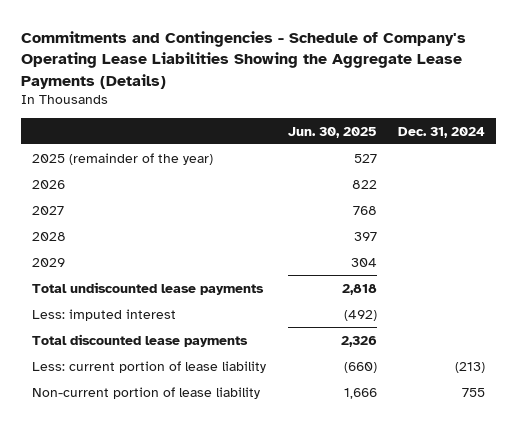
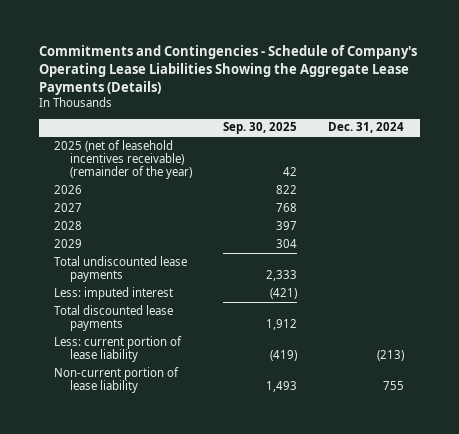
- | Jun. 30, 2025 | Dec. 31, 2024
+ | Sep. 30, 2025 | Dec. 31, 2024
- 2025 (remainder of the year) | 527 |
+ 2025 (net of leasehold incentives receivable) (remainder of the year) | 42 |

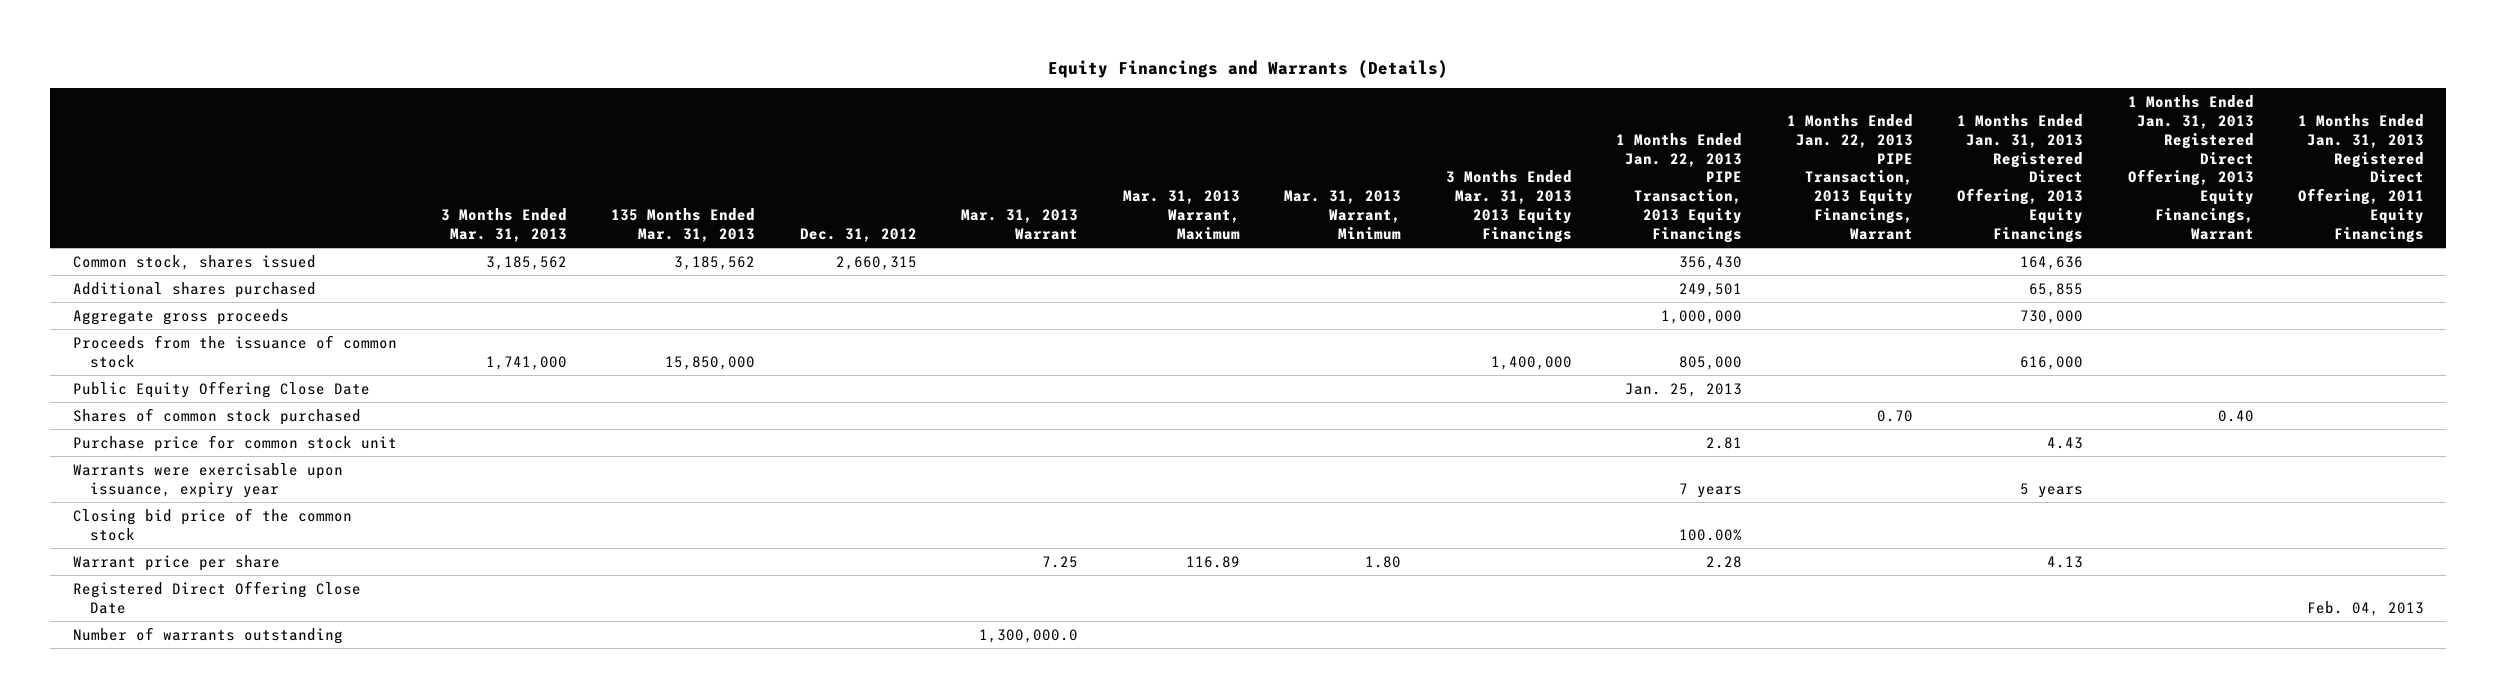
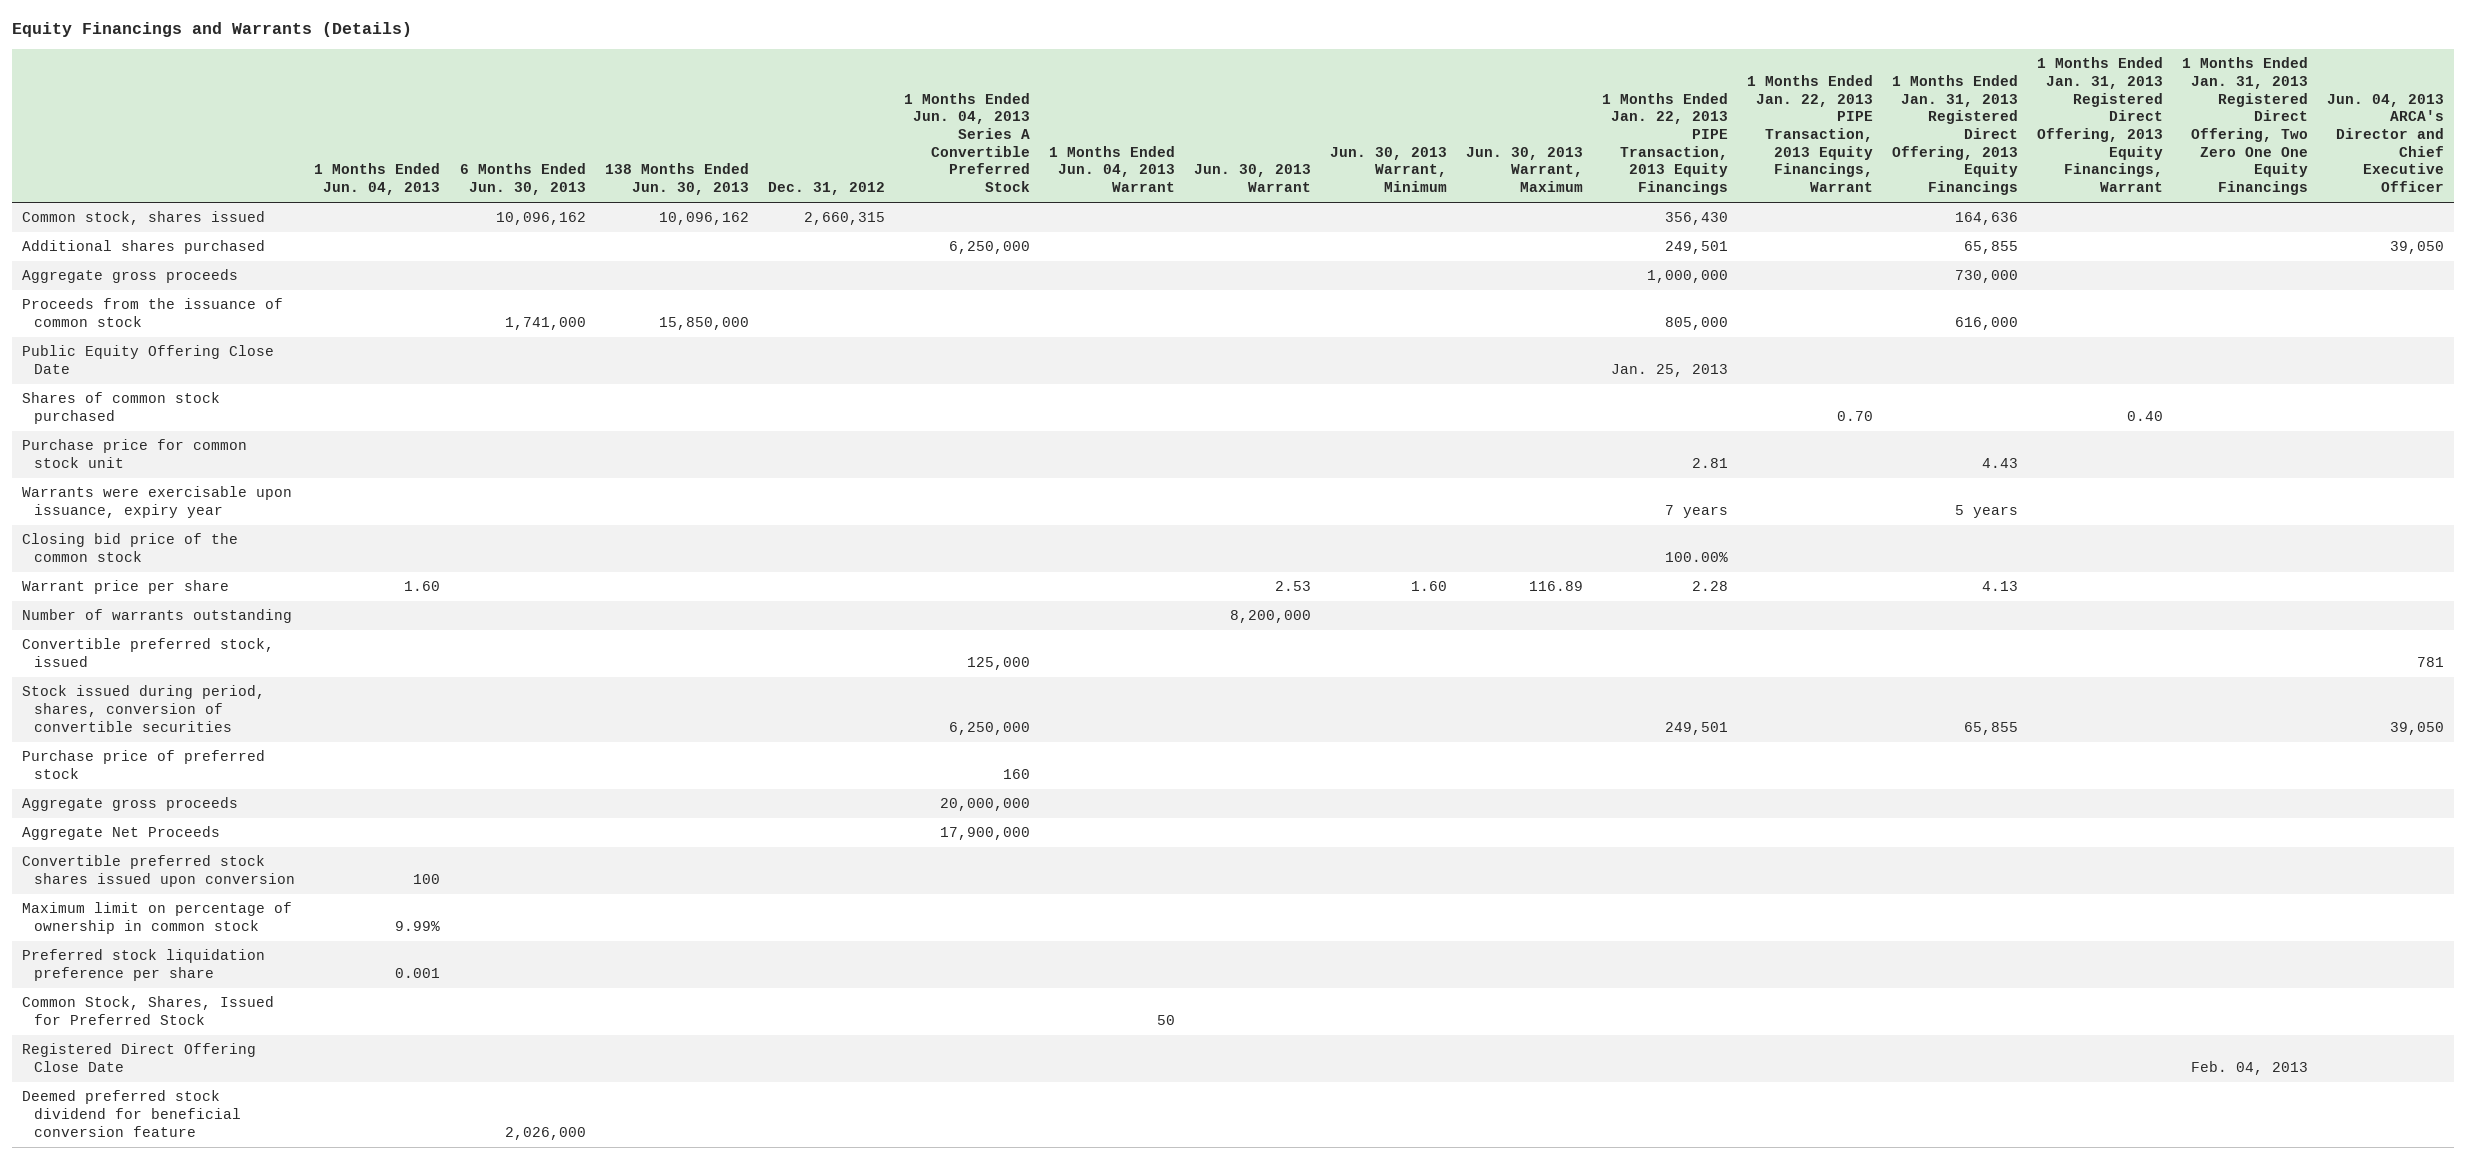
- | 3 Months Ended Mar. 31, 2013 | 135 Months Ended Mar. 31, 2013 | Dec. 31, 2012 | Mar. 31, 2013 Warrant | Mar. 31, 2013 Warrant, Maximum | Mar. 31, 2013 Warrant, Minimum | 3 Months Ended Mar. 31, 2013 2013 Equity Financings | 1 Months Ended Jan. 22, 2013 PIPE Transaction, 2013 Equity Financings | 1 Months Ended Jan. 22, 2013 PIPE Transaction, 2013 Equity Financings, Warrant | 1 Months Ended Jan. 31, 2013 Registered Direct Offering, 2013 Equity Financings | 1 Months Ended Jan. 31, 2013 Registered Direct Offering, 2013 Equity Financings, Warrant | 1 Months Ended Jan. 31, 2013 Registered Direct Offering, 2011 Equity Financings
+ | 1 Months Ended Jun. 04, 2013 | 6 Months Ended Jun. 30, 2013 | 138 Months Ended Jun. 30, 2013 | Dec. 31, 2012 | 1 Months Ended Jun. 04, 2013 Series A Convertible Preferred Stock | 1 Months Ended Jun. 04, 2013 Warrant | Jun. 30, 2013 Warrant | Jun. 30, 2013 Warrant, Minimum | Jun. 30, 2013 Warrant, Maximum | 1 Months Ended Jan. 22, 2013 PIPE Transaction, 2013 Equity Financings | 1 Months Ended Jan. 22, 2013 PIPE Transaction, 2013 Equity Financings, Warrant | 1 Months Ended Jan. 31, 2013 Registered Direct Offering, 2013 Equity Financings | 1 Months Ended Jan. 31, 2013 Registered Direct Offering, 2013 Equity Financings, Warrant | 1 Months Ended Jan. 31, 2013 Registered Direct Offering, Two Zero One One Equity Financings | Jun. 04, 2013 ARCA's Director and Chief Executive Officer
+ Convertible preferred stock, issued | | | | | 125,000 | | | | | | | | | | 781
+ Stock issued during period, shares, conversion of convertible securities | | | | | 6,250,000 | | | | | 249,501 | | 65,855 | | | 39,050
+ Purchase price of preferred stock | | | | | 160 | | | | | | | | | |
+ Aggregate gross proceeds | | | | | 20,000,000 | | | | | | | | | |
+ Aggregate Net Proceeds | | | | | 17,900,000 | | | | | | | | | |
+ Convertible preferred stock shares issued upon conversion | 100 | | | | | | | | | | | | | |
+ Maximum limit on percentage of ownership in common stock | 9.99% | | | | | | | | | | | | | |
+ Preferred stock liquidation preference per share | 0.001 | | | | | | | | | | | | | |
+ Common Stock, Shares, Issued for Preferred Stock | | | | | | 50 | | | | | | | | |
moved down: Registered Direct Offering Close Date | | | | | | | | | | | | | | Feb. 04, 2013 |
+ Deemed preferred stock dividend for beneficial conversion feature | | 2,026,000 | | | | | | | | | | | | |

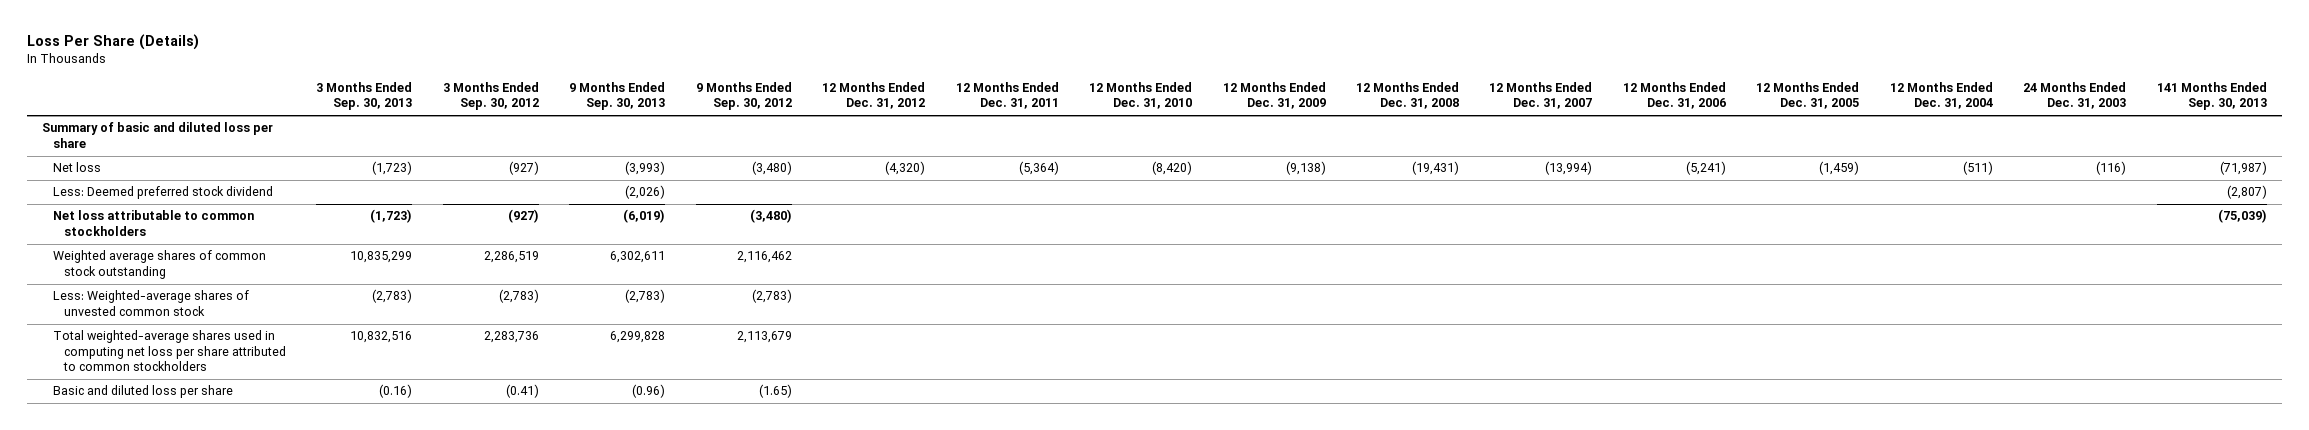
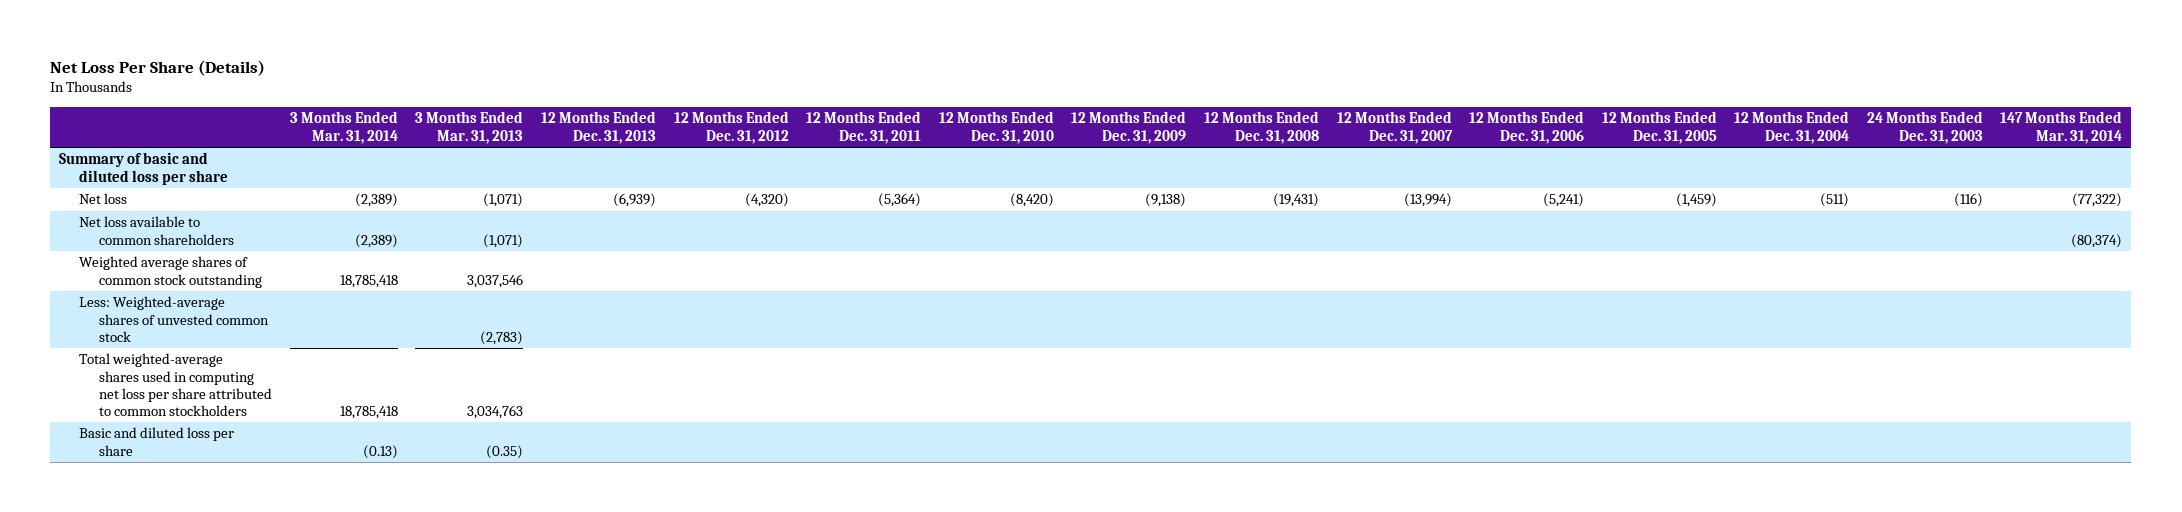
- Loss Per Share (Details)
+ Net Loss Per Share (Details)
- | 3 Months Ended Sep. 30, 2013 | 3 Months Ended Sep. 30, 2012 | 9 Months Ended Sep. 30, 2013 | 9 Months Ended Sep. 30, 2012 | 12 Months Ended Dec. 31, 2012 | 12 Months Ended Dec. 31, 2011 | 12 Months Ended Dec. 31, 2010 | 12 Months Ended Dec. 31, 2009 | 12 Months Ended Dec. 31, 2008 | 12 Months Ended Dec. 31, 2007 | 12 Months Ended Dec. 31, 2006 | 12 Months Ended Dec. 31, 2005 | 12 Months Ended Dec. 31, 2004 | 24 Months Ended Dec. 31, 2003 | 141 Months Ended Sep. 30, 2013
+ | 3 Months Ended Mar. 31, 2014 | 3 Months Ended Mar. 31, 2013 | 12 Months Ended Dec. 31, 2013 | 12 Months Ended Dec. 31, 2012 | 12 Months Ended Dec. 31, 2011 | 12 Months Ended Dec. 31, 2010 | 12 Months Ended Dec. 31, 2009 | 12 Months Ended Dec. 31, 2008 | 12 Months Ended Dec. 31, 2007 | 12 Months Ended Dec. 31, 2006 | 12 Months Ended Dec. 31, 2005 | 12 Months Ended Dec. 31, 2004 | 24 Months Ended Dec. 31, 2003 | 147 Months Ended Mar. 31, 2014
- Less: Deemed preferred stock dividend | | | (2,026) | | | | | | | | | | | | (2,807)
- Net loss attributable to common stockholders | (1,723) | (927) | (6,019) | (3,480) | | | | | | | | | | | (75,039)
+ Net loss available to common shareholders | (2,389) | (1,071) | | | | | | | | | | | | (80,374)

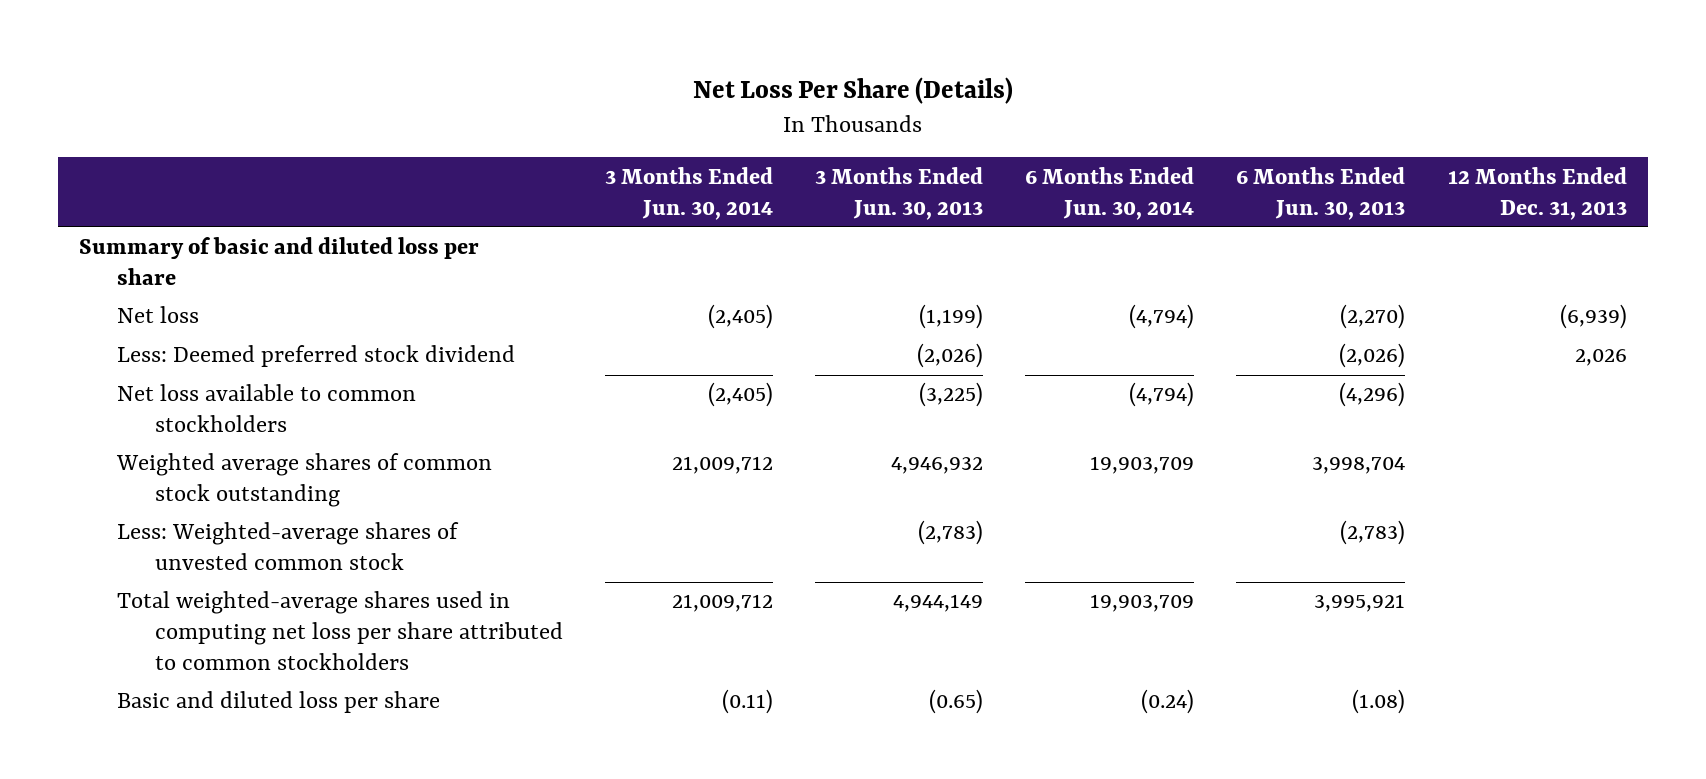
- | 3 Months Ended Mar. 31, 2014 | 3 Months Ended Mar. 31, 2013 | 12 Months Ended Dec. 31, 2013 | 12 Months Ended Dec. 31, 2012 | 12 Months Ended Dec. 31, 2011 | 12 Months Ended Dec. 31, 2010 | 12 Months Ended Dec. 31, 2009 | 12 Months Ended Dec. 31, 2008 | 12 Months Ended Dec. 31, 2007 | 12 Months Ended Dec. 31, 2006 | 12 Months Ended Dec. 31, 2005 | 12 Months Ended Dec. 31, 2004 | 24 Months Ended Dec. 31, 2003 | 147 Months Ended Mar. 31, 2014
+ | 3 Months Ended Jun. 30, 2014 | 3 Months Ended Jun. 30, 2013 | 6 Months Ended Jun. 30, 2014 | 6 Months Ended Jun. 30, 2013 | 12 Months Ended Dec. 31, 2013
- Net loss available to common shareholders | (2,389) | (1,071) | | | | | | | | | | | | (80,374)
+ Less: Deemed preferred stock dividend | | (2,026) | | (2,026) | 2,026
+ Net loss available to common stockholders | (2,405) | (3,225) | (4,794) | (4,296) |

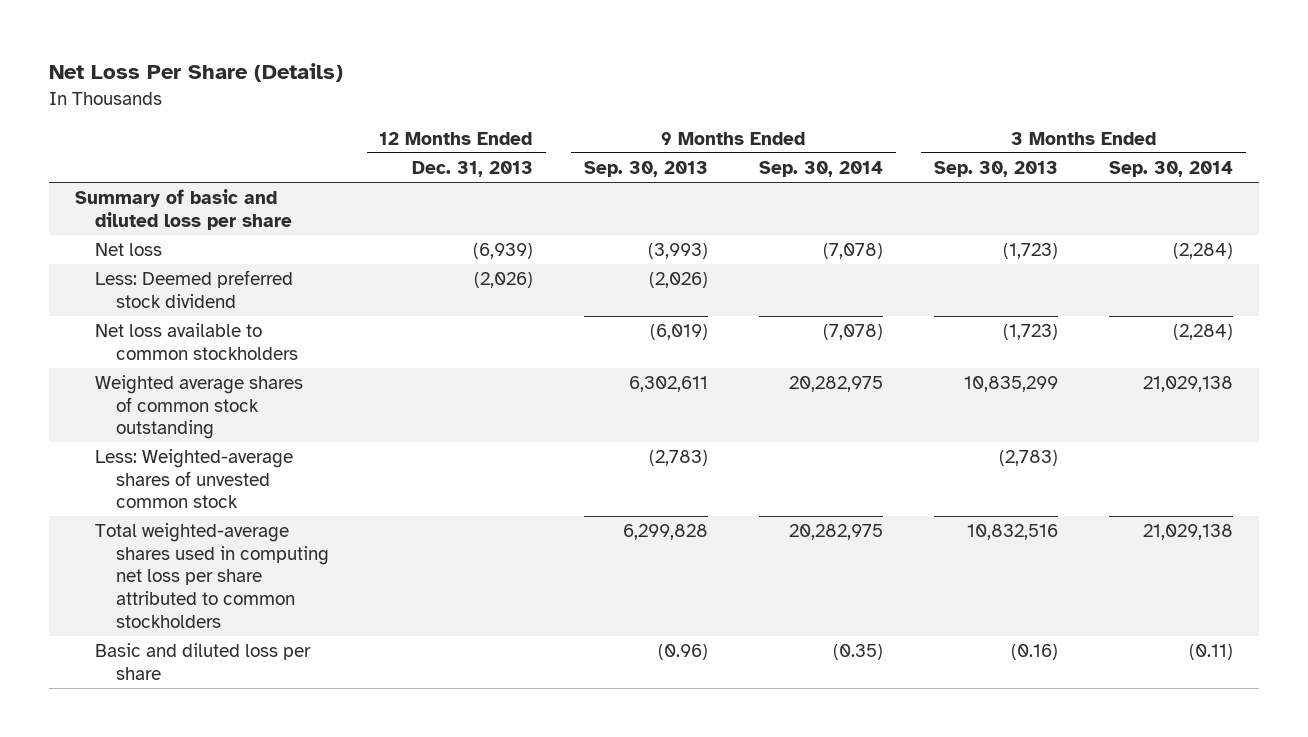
- | 3 Months Ended Jun. 30, 2014 | 3 Months Ended Jun. 30, 2013 | 6 Months Ended Jun. 30, 2014 | 6 Months Ended Jun. 30, 2013 | 12 Months Ended Dec. 31, 2013
+ | 12 Months Ended Dec. 31, 2013 | 9 Months Ended Sep. 30, 2013 | 9 Months Ended Sep. 30, 2014 | 3 Months Ended Sep. 30, 2013 | 3 Months Ended Sep. 30, 2014
- Less: Deemed preferred stock dividend | | (2,026) | | (2,026) | 2,026
+ Less: Deemed preferred stock dividend | (2,026) | (2,026) | | |

